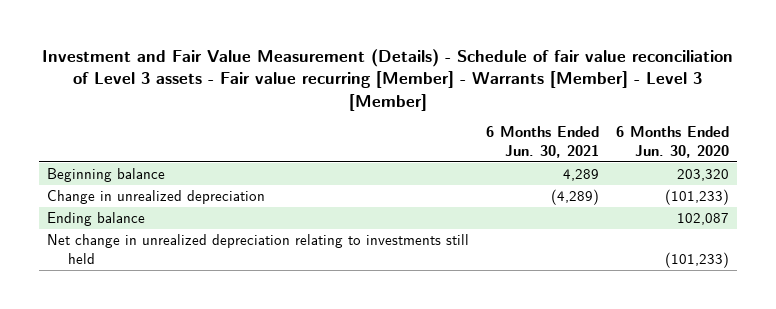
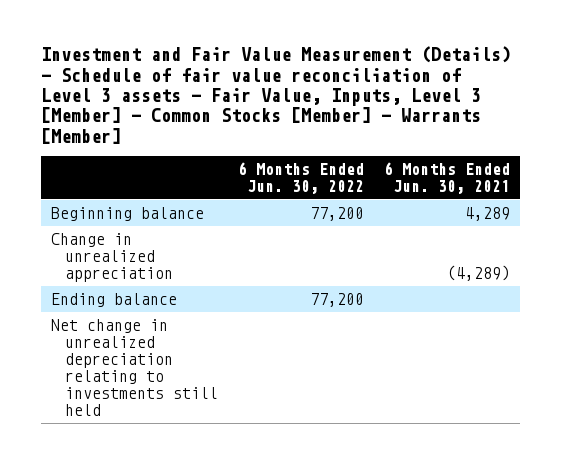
- Investment and Fair Value Measurement (Details) - Schedule of fair value reconciliation of Level 3 assets - Fair value recurring [Member] - Warrants [Member] - Level 3 [Member]
+ Investment and Fair Value Measurement (Details) - Schedule of fair value reconciliation of Level 3 assets - Fair Value, Inputs, Level 3 [Member] - Common Stocks [Member] - Warrants [Member]
- | 6 Months Ended Jun. 30, 2021 | 6 Months Ended Jun. 30, 2020
+ | 6 Months Ended Jun. 30, 2022 | 6 Months Ended Jun. 30, 2021
- Change in unrealized depreciation | (4,289) | (101,233)
+ Change in unrealized appreciation | | (4,289)

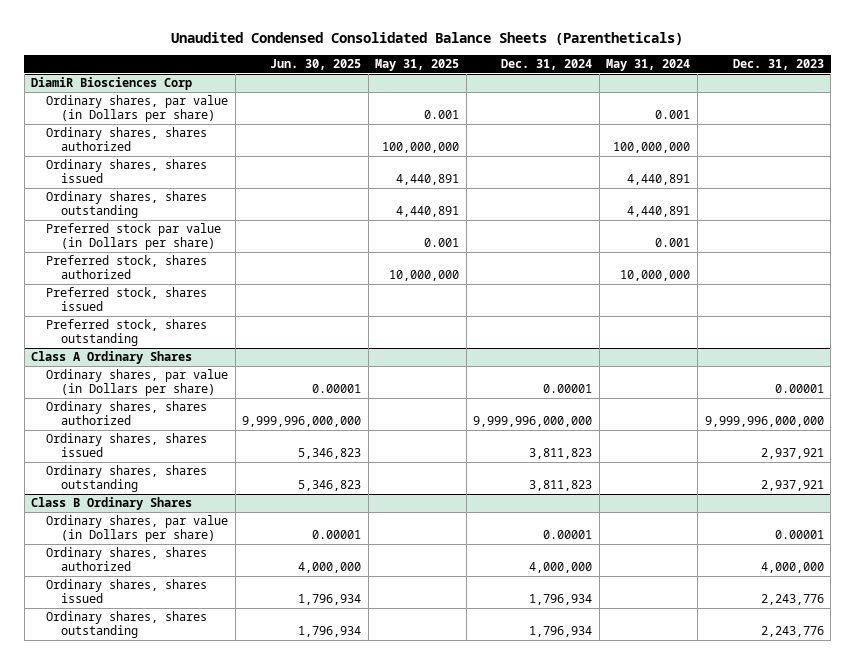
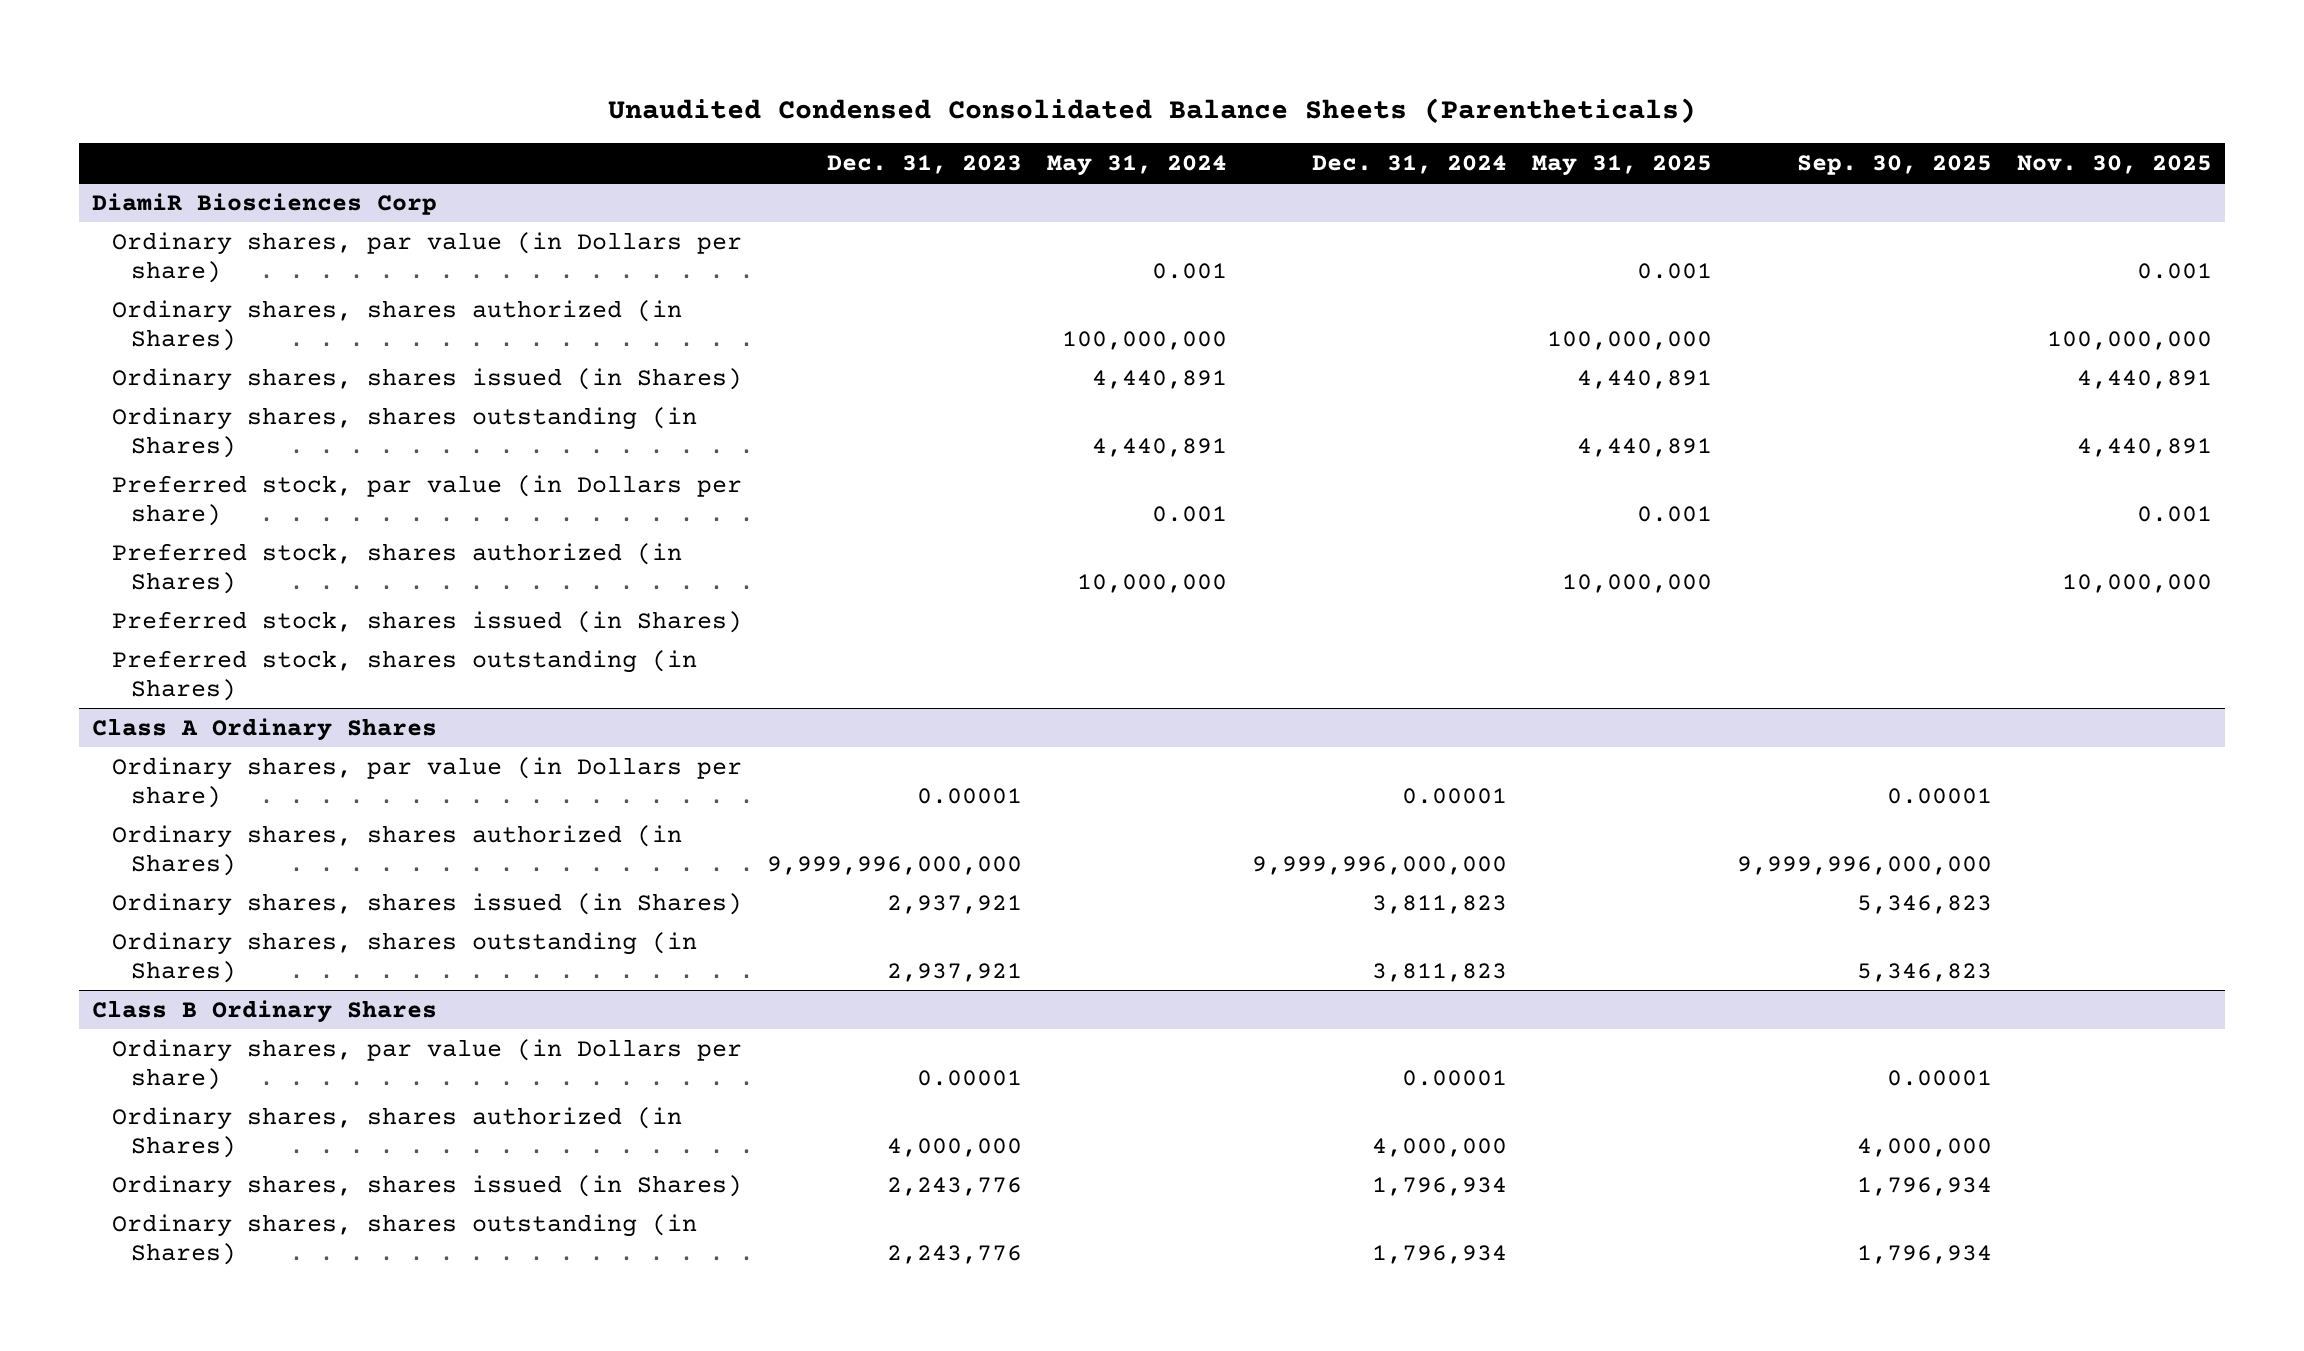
- | Jun. 30, 2025 | May 31, 2025 | Dec. 31, 2024 | May 31, 2024 | Dec. 31, 2023
+ | Dec. 31, 2023 | May 31, 2024 | Dec. 31, 2024 | May 31, 2025 | Sep. 30, 2025 | Nov. 30, 2025
@ DiamiR Biosciences Corp
- Ordinary shares, shares authorized | | 100,000,000 | | 100,000,000 |
- Ordinary shares, shares issued | | 4,440,891 | | 4,440,891 |
- Ordinary shares, shares outstanding | | 4,440,891 | | 4,440,891 |
- Preferred stock par value (in Dollars per share) | | 0.001 | | 0.001 |
- Preferred stock, shares authorized | | 10,000,000 | | 10,000,000 |
- Preferred stock, shares issued
- Preferred stock, shares outstanding
+ Ordinary shares, shares authorized (in Shares) | | 100,000,000 | | 100,000,000 | | 100,000,000
+ Ordinary shares, shares issued (in Shares) | | 4,440,891 | | 4,440,891 | | 4,440,891
+ Ordinary shares, shares outstanding (in Shares) | | 4,440,891 | | 4,440,891 | | 4,440,891
+ Preferred stock, par value (in Dollars per share) | | 0.001 | | 0.001 | | 0.001
+ Preferred stock, shares authorized (in Shares) | | 10,000,000 | | 10,000,000 | | 10,000,000
+ Preferred stock, shares issued (in Shares)
+ Preferred stock, shares outstanding (in Shares)
@ Class A Ordinary Shares
- Ordinary shares, shares authorized | 9,999,996,000,000 | | 9,999,996,000,000 | | 9,999,996,000,000
- Ordinary shares, shares issued | 5,346,823 | | 3,811,823 | | 2,937,921
- Ordinary shares, shares outstanding | 5,346,823 | | 3,811,823 | | 2,937,921
+ Ordinary shares, shares authorized (in Shares) | 9,999,996,000,000 | | 9,999,996,000,000 | | 9,999,996,000,000 |
+ Ordinary shares, shares issued (in Shares) | 2,937,921 | | 3,811,823 | | 5,346,823 |
+ Ordinary shares, shares outstanding (in Shares) | 2,937,921 | | 3,811,823 | | 5,346,823 |
@ Class B Ordinary Shares
- Ordinary shares, shares authorized | 4,000,000 | | 4,000,000 | | 4,000,000
- Ordinary shares, shares issued | 1,796,934 | | 1,796,934 | | 2,243,776
- Ordinary shares, shares outstanding | 1,796,934 | | 1,796,934 | | 2,243,776
+ Ordinary shares, shares authorized (in Shares) | 4,000,000 | | 4,000,000 | | 4,000,000 |
+ Ordinary shares, shares issued (in Shares) | 2,243,776 | | 1,796,934 | | 1,796,934 |
+ Ordinary shares, shares outstanding (in Shares) | 2,243,776 | | 1,796,934 | | 1,796,934 |

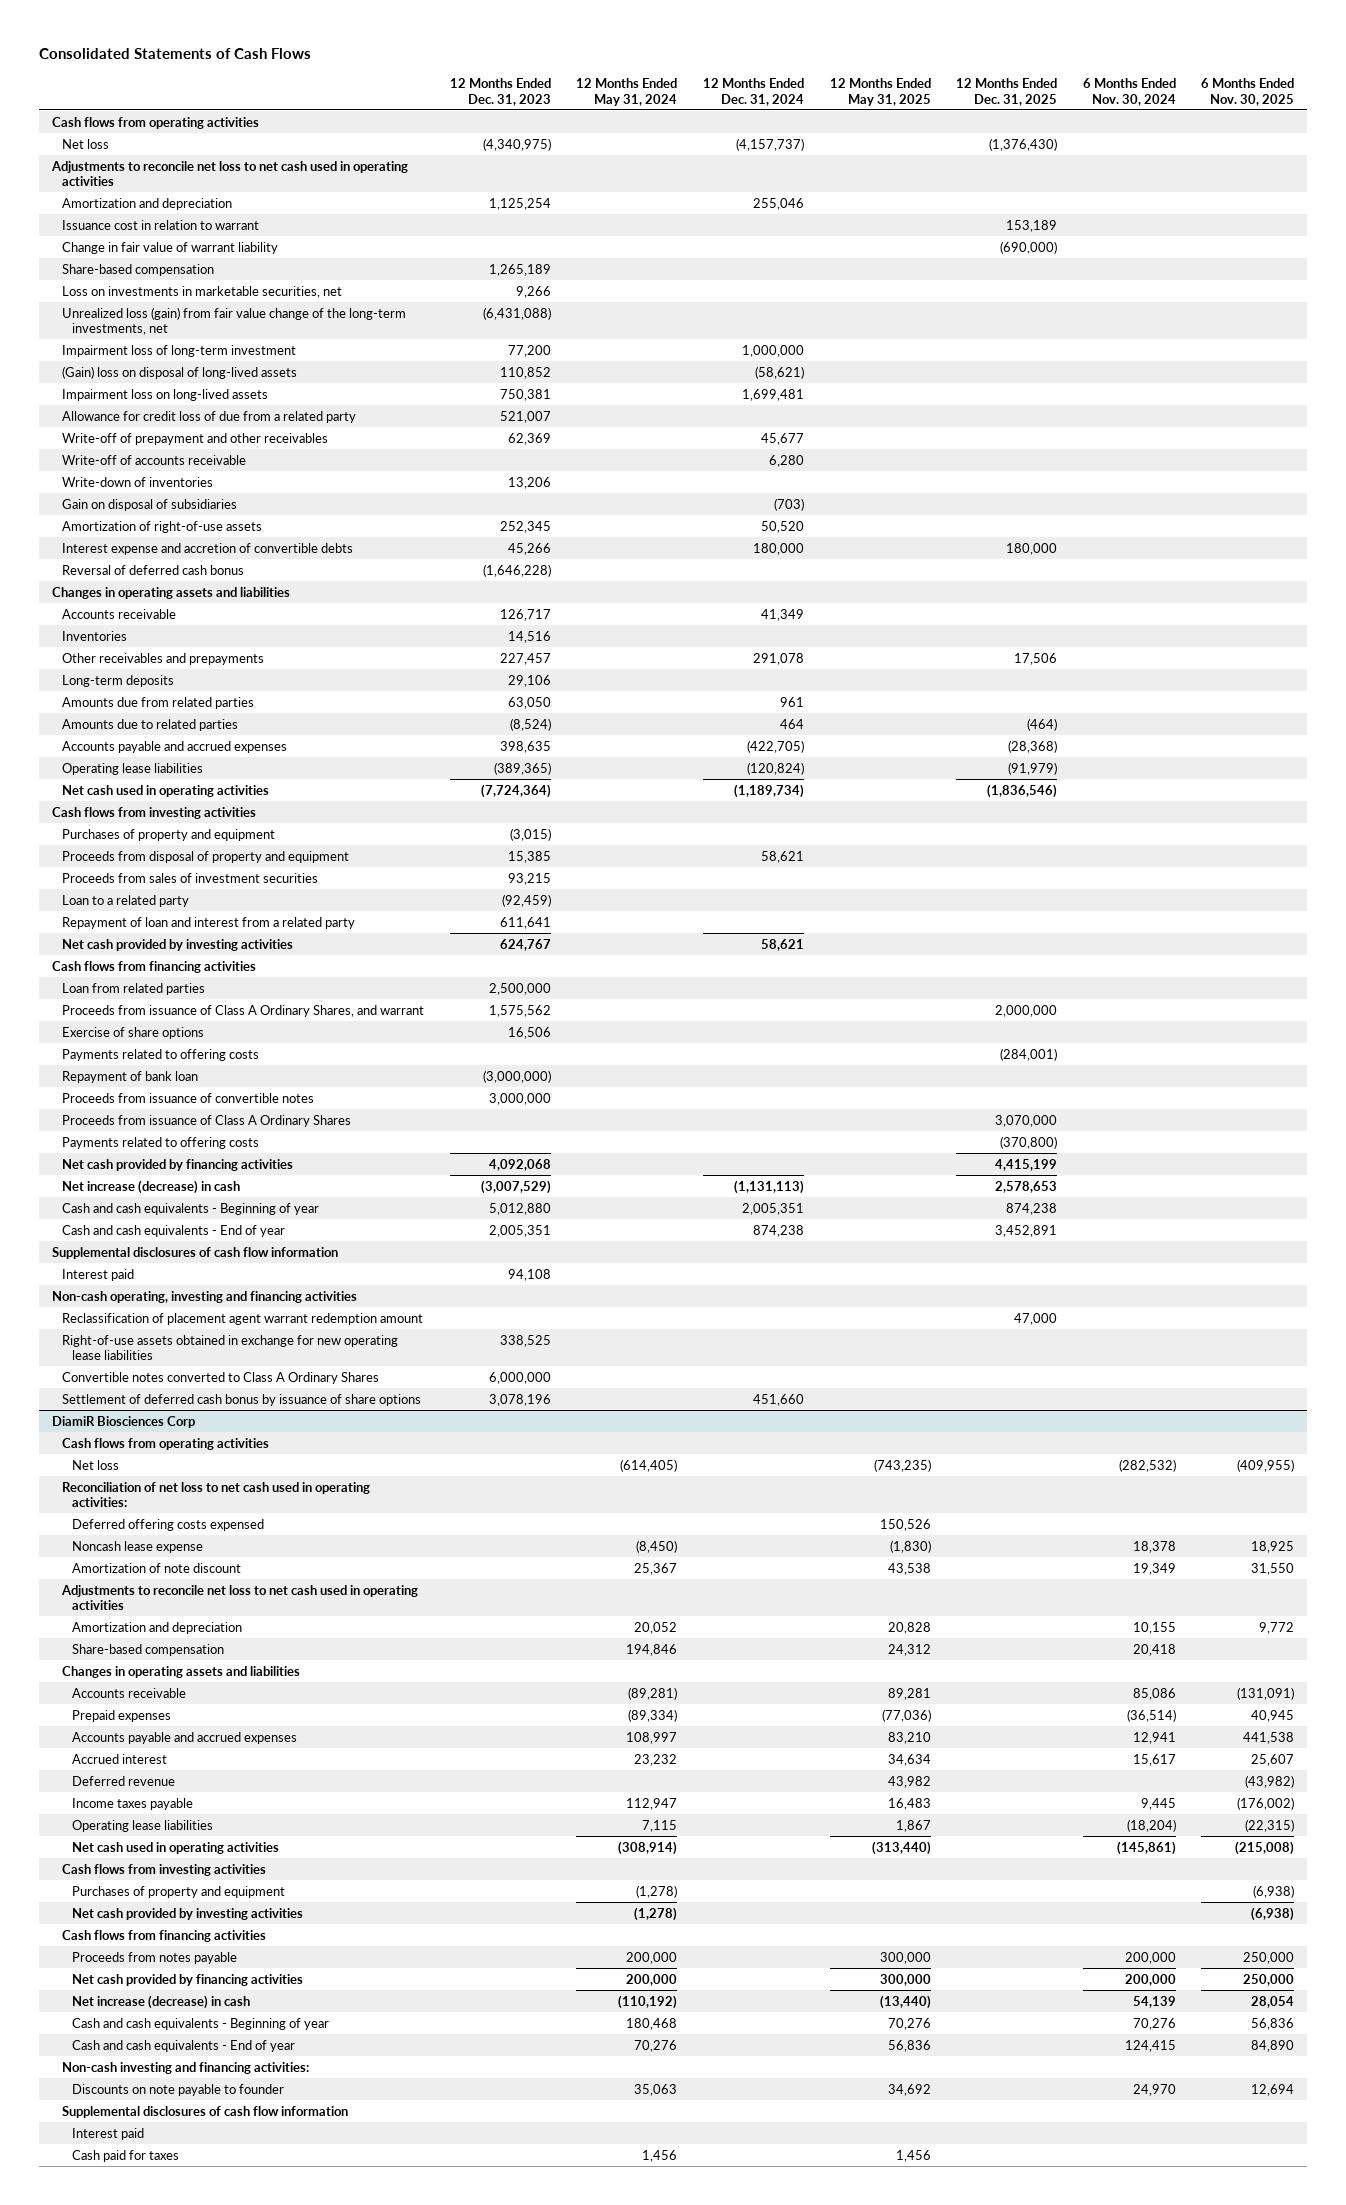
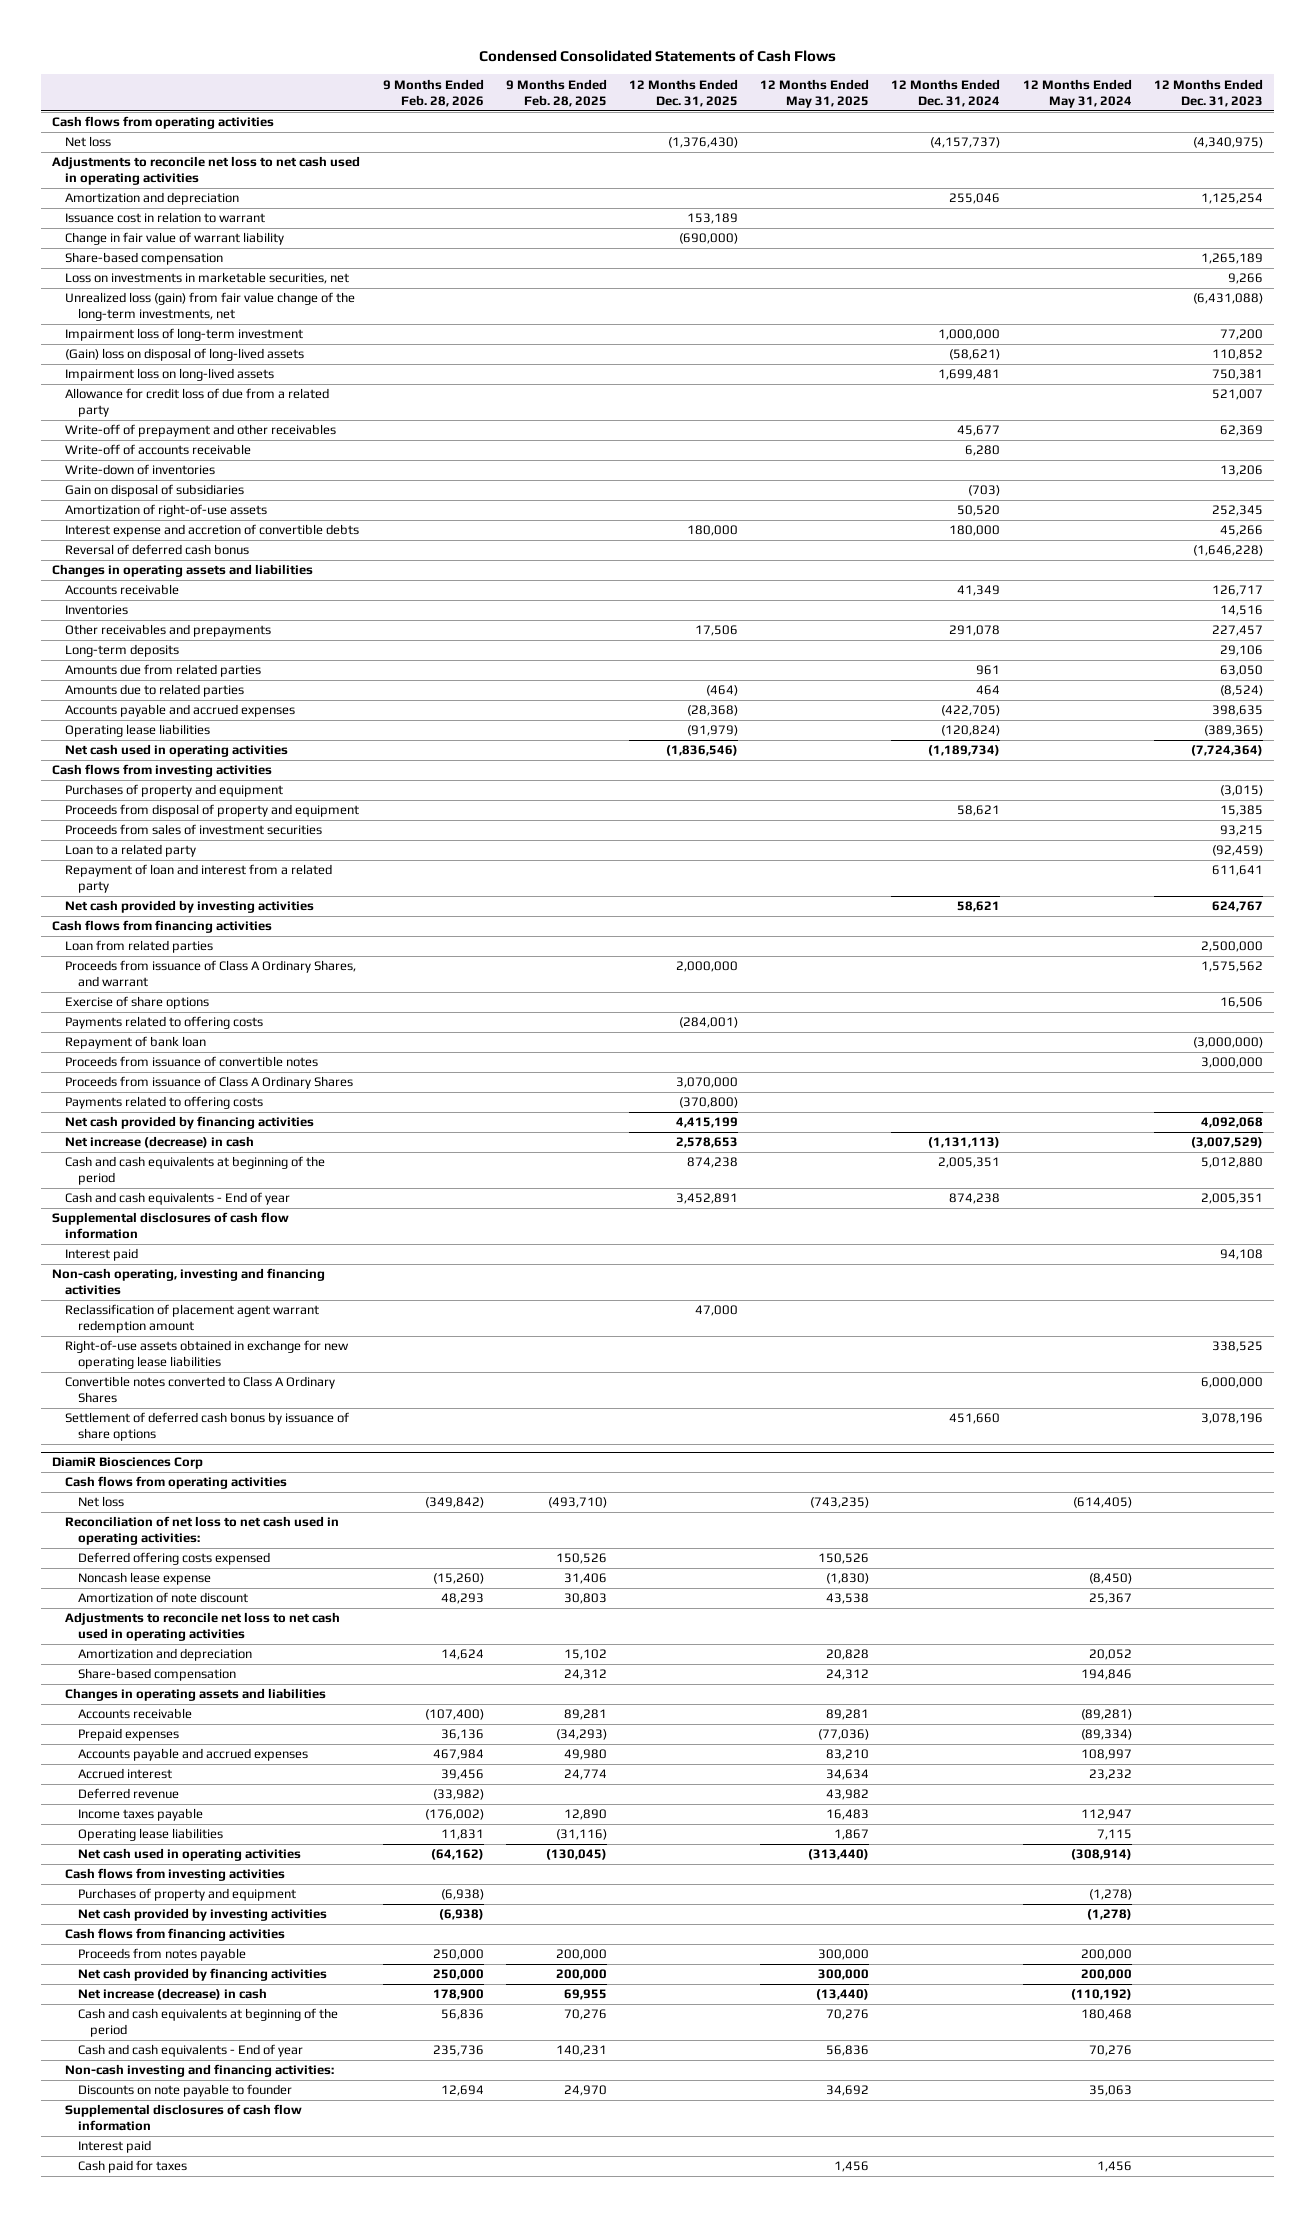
- Consolidated Statements of Cash Flows
+ Condensed Consolidated Statements of Cash Flows
- | 12 Months Ended Dec. 31, 2023 | 12 Months Ended May 31, 2024 | 12 Months Ended Dec. 31, 2024 | 12 Months Ended May 31, 2025 | 12 Months Ended Dec. 31, 2025 | 6 Months Ended Nov. 30, 2024 | 6 Months Ended Nov. 30, 2025
+ | 9 Months Ended Feb. 28, 2026 | 9 Months Ended Feb. 28, 2025 | 12 Months Ended Dec. 31, 2025 | 12 Months Ended May 31, 2025 | 12 Months Ended Dec. 31, 2024 | 12 Months Ended May 31, 2024 | 12 Months Ended Dec. 31, 2023
- Cash and cash equivalents - Beginning of year | 5,012,880 | | 2,005,351 | | 874,238 | |
+ Cash and cash equivalents at beginning of the period | | | 874,238 | | 2,005,351 | | 5,012,880
@ DiamiR Biosciences Corp
- Cash and cash equivalents - Beginning of year | | 180,468 | | 70,276 | | 70,276 | 56,836
+ Cash and cash equivalents at beginning of the period | 56,836 | 70,276 | | 70,276 | | 180,468 |

